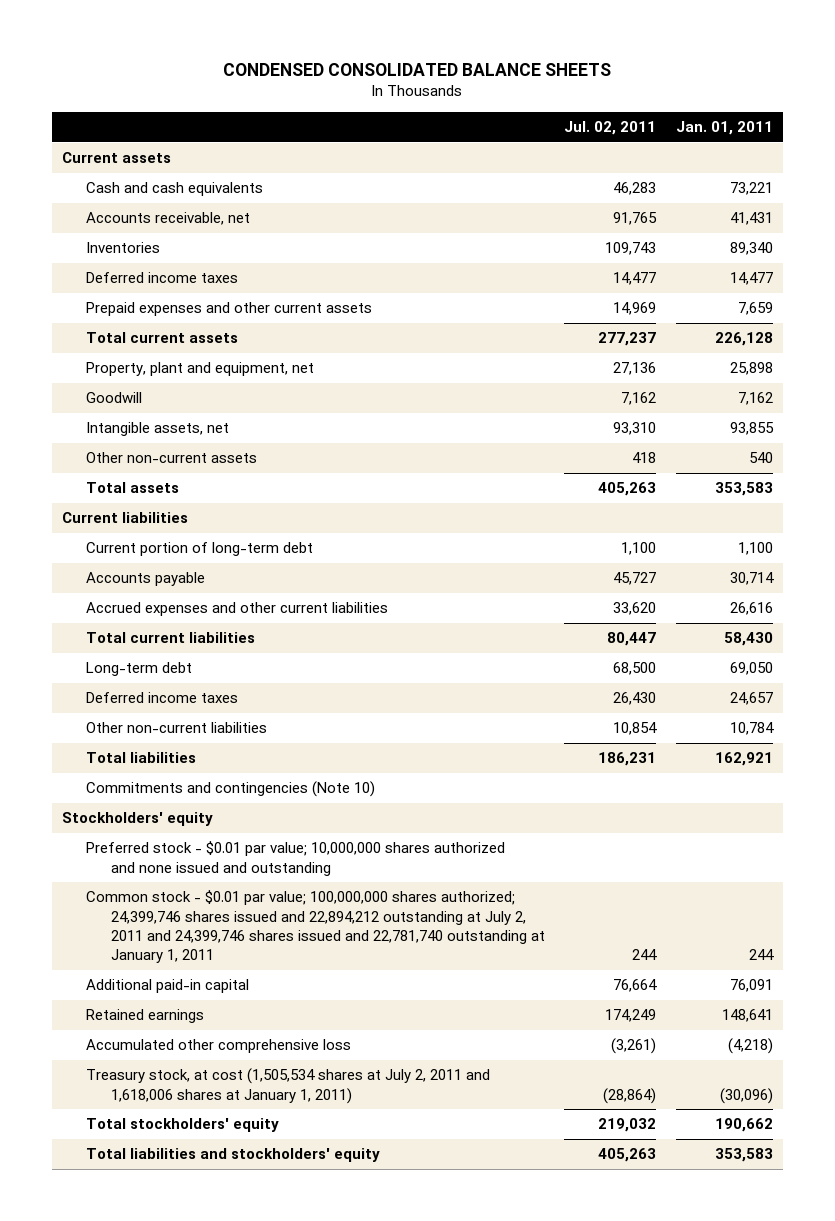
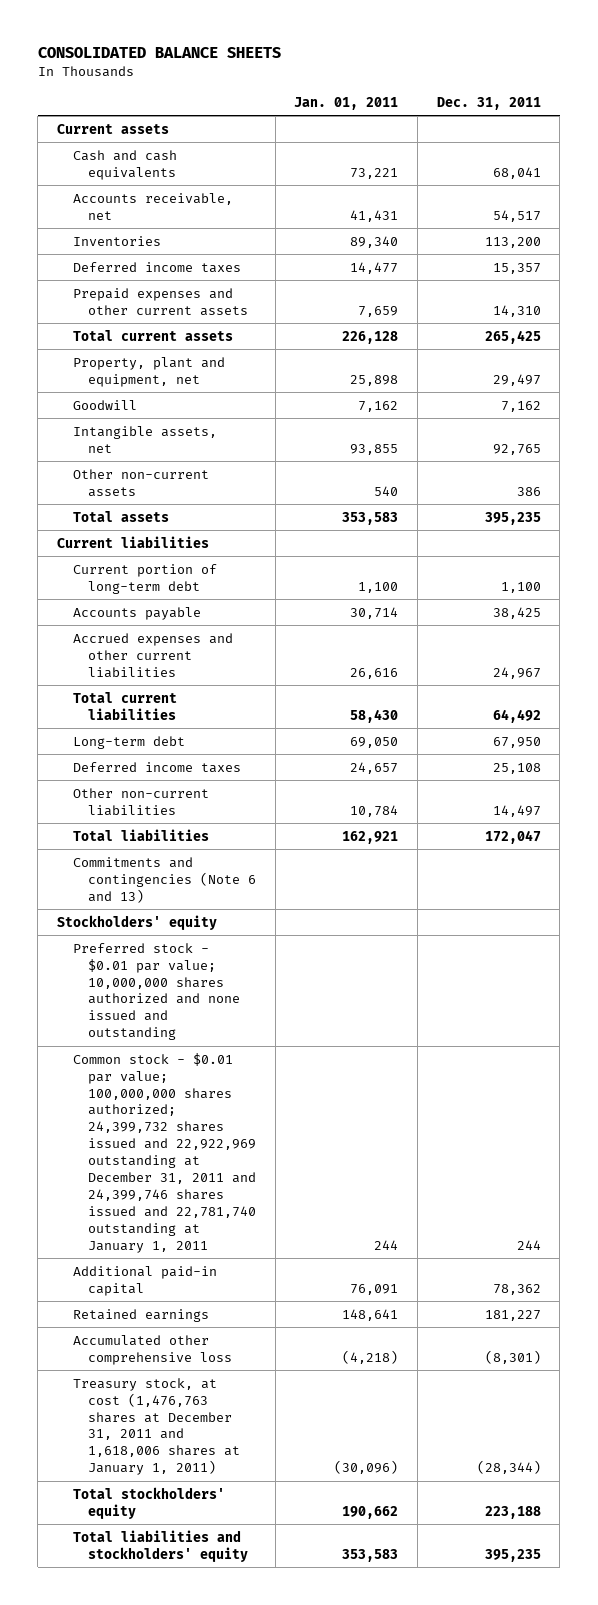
- CONDENSED CONSOLIDATED BALANCE SHEETS
+ CONSOLIDATED BALANCE SHEETS
- | Jul. 02, 2011 | Jan. 01, 2011
+ | Jan. 01, 2011 | Dec. 31, 2011
- Commitments and contingencies (Note 10)
+ Commitments and contingencies (Note 6 and 13)
- Common stock - $0.01 par value; 100,000,000 shares authorized; 24,399,746 shares issued and 22,894,212 outstanding at July 2, 2011 and 24,399,746 shares issued and 22,781,740 outstanding at January 1, 2011 | 244 | 244
+ Common stock - $0.01 par value; 100,000,000 shares authorized; 24,399,732 shares issued and 22,922,969 outstanding at December 31, 2011 and 24,399,746 shares issued and 22,781,740 outstanding at January 1, 2011 | 244 | 244
- Treasury stock, at cost (1,505,534 shares at July 2, 2011 and 1,618,006 shares at January 1, 2011) | (28,864) | (30,096)
+ Treasury stock, at cost (1,476,763 shares at December 31, 2011 and 1,618,006 shares at January 1, 2011) | (30,096) | (28,344)

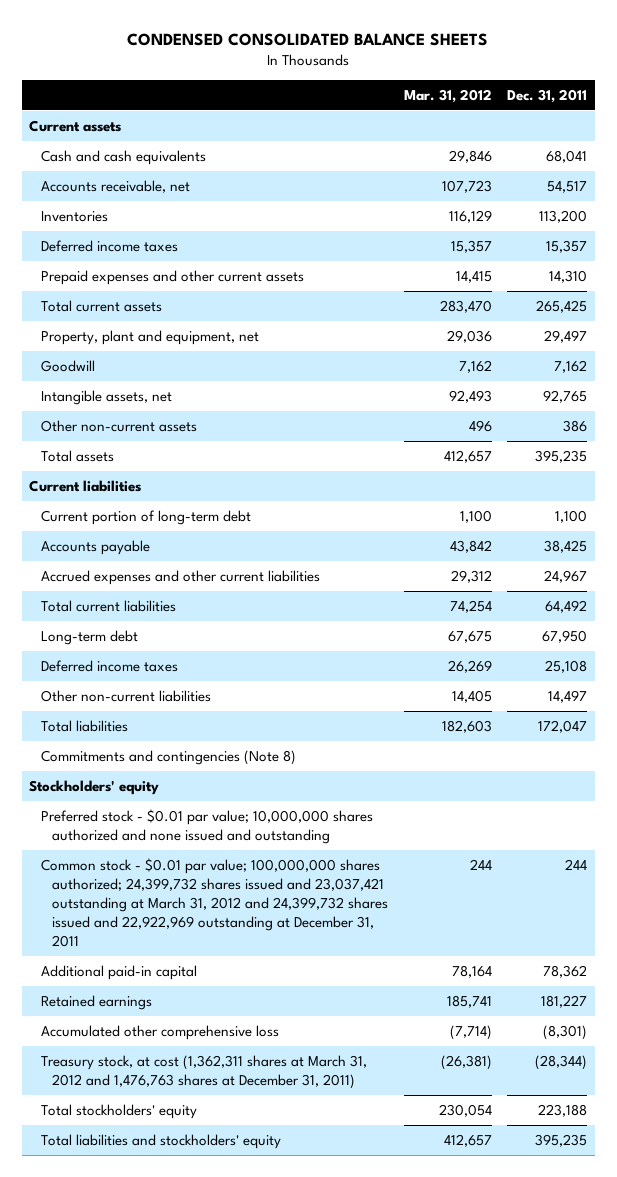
- CONSOLIDATED BALANCE SHEETS
+ CONDENSED CONSOLIDATED BALANCE SHEETS
- | Jan. 01, 2011 | Dec. 31, 2011
+ | Mar. 31, 2012 | Dec. 31, 2011
- Commitments and contingencies (Note 6 and 13)
+ Commitments and contingencies (Note 8)
- Common stock - $0.01 par value; 100,000,000 shares authorized; 24,399,732 shares issued and 22,922,969 outstanding at December 31, 2011 and 24,399,746 shares issued and 22,781,740 outstanding at January 1, 2011 | 244 | 244
+ Common stock - $0.01 par value; 100,000,000 shares authorized; 24,399,732 shares issued and 23,037,421 outstanding at March 31, 2012 and 24,399,732 shares issued and 22,922,969 outstanding at December 31, 2011 | 244 | 244
- Treasury stock, at cost (1,476,763 shares at December 31, 2011 and 1,618,006 shares at January 1, 2011) | (30,096) | (28,344)
+ Treasury stock, at cost (1,362,311 shares at March 31, 2012 and 1,476,763 shares at December 31, 2011) | (26,381) | (28,344)

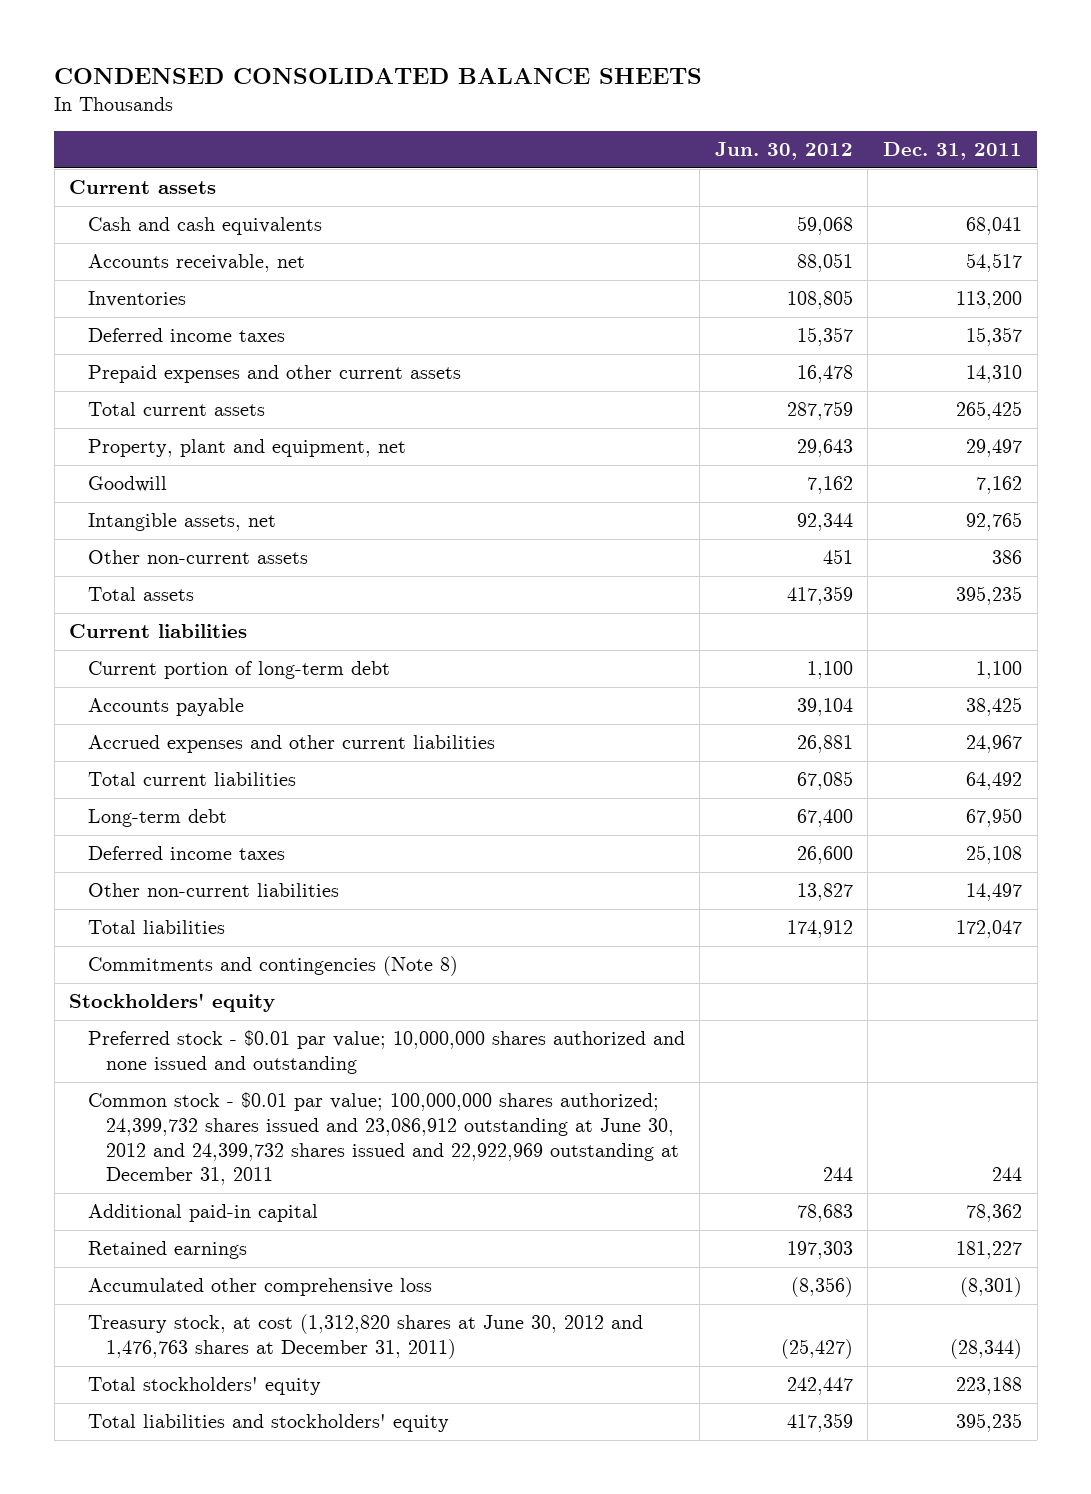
- | Mar. 31, 2012 | Dec. 31, 2011
+ | Jun. 30, 2012 | Dec. 31, 2011
- Common stock - $0.01 par value; 100,000,000 shares authorized; 24,399,732 shares issued and 23,037,421 outstanding at March 31, 2012 and 24,399,732 shares issued and 22,922,969 outstanding at December 31, 2011 | 244 | 244
+ Common stock - $0.01 par value; 100,000,000 shares authorized; 24,399,732 shares issued and 23,086,912 outstanding at June 30, 2012 and 24,399,732 shares issued and 22,922,969 outstanding at December 31, 2011 | 244 | 244
- Treasury stock, at cost (1,362,311 shares at March 31, 2012 and 1,476,763 shares at December 31, 2011) | (26,381) | (28,344)
+ Treasury stock, at cost (1,312,820 shares at June 30, 2012 and 1,476,763 shares at December 31, 2011) | (25,427) | (28,344)

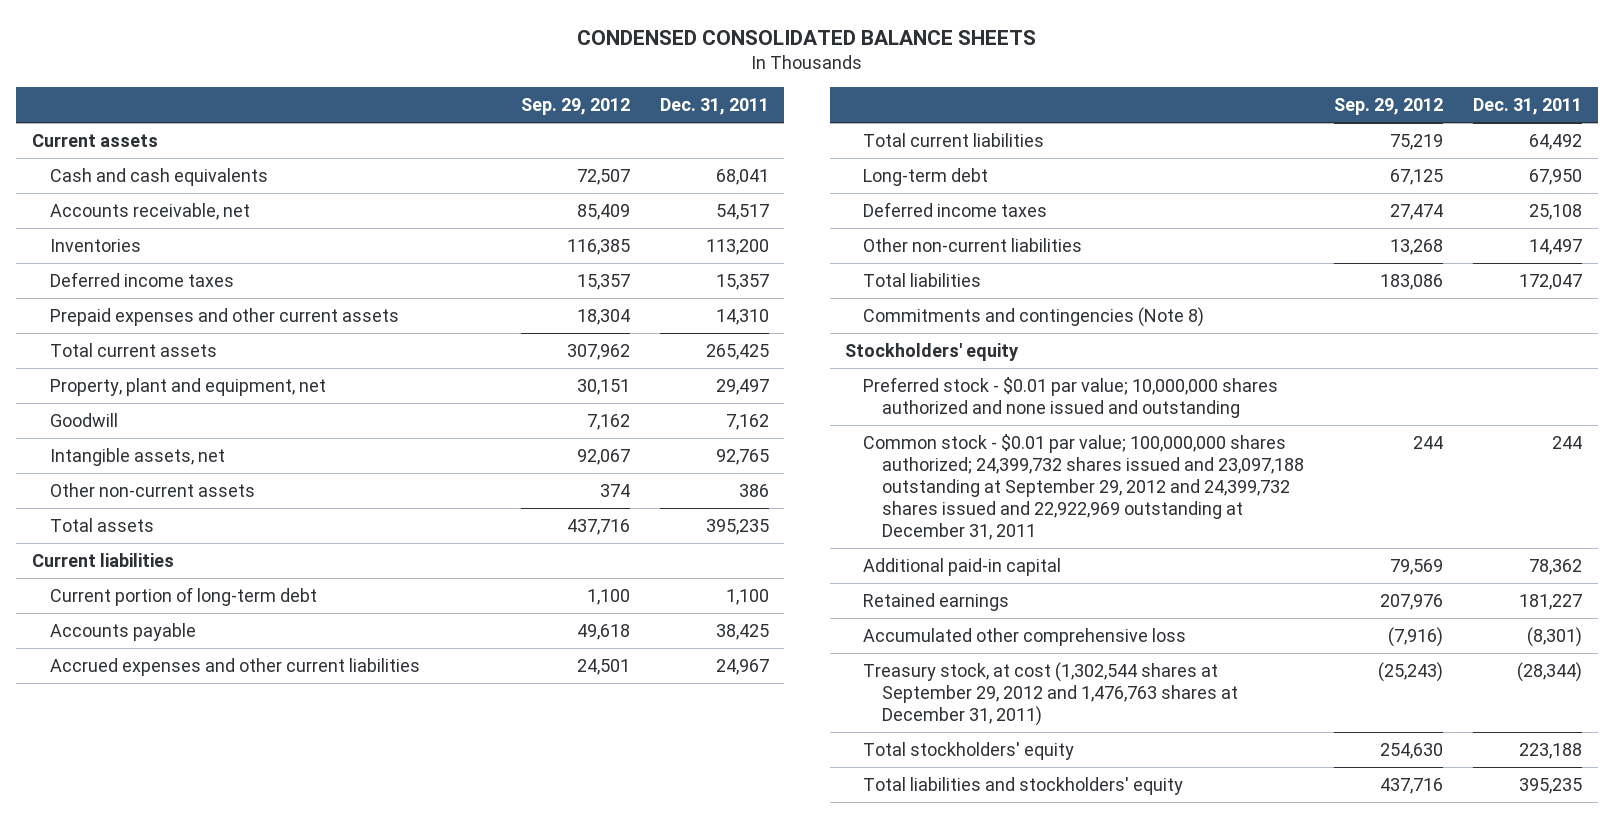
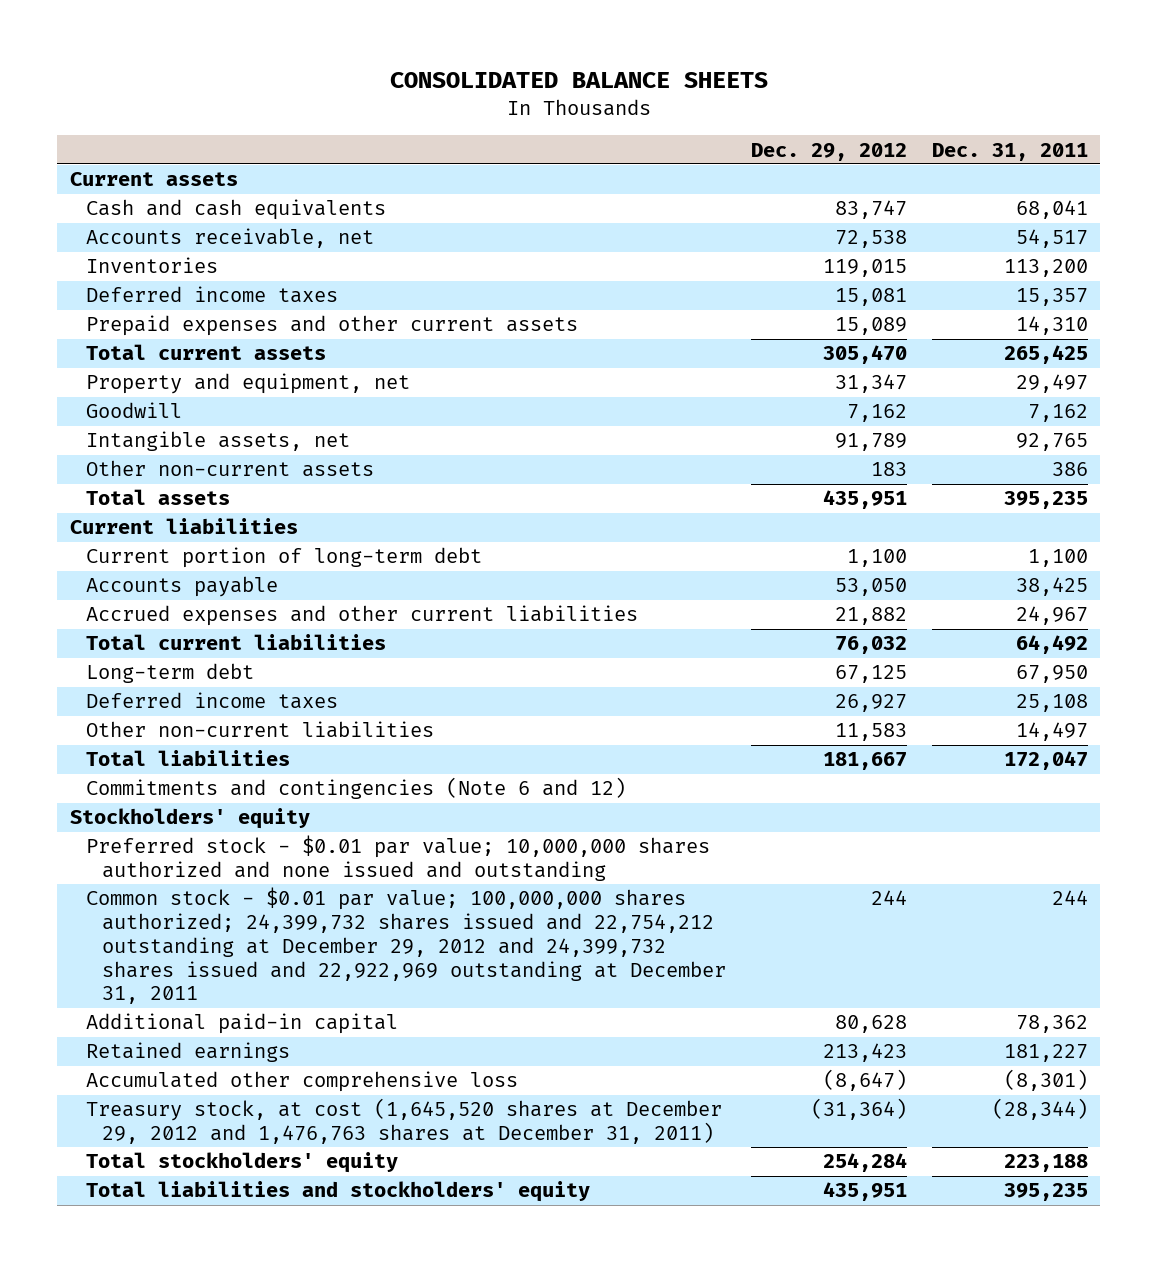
- CONDENSED CONSOLIDATED BALANCE SHEETS
+ CONSOLIDATED BALANCE SHEETS
- | Sep. 29, 2012 | Dec. 31, 2011
+ | Dec. 29, 2012 | Dec. 31, 2011
- Property, plant and equipment, net | 30,151 | 29,497
+ Property and equipment, net | 31,347 | 29,497
- Commitments and contingencies (Note 8)
+ Commitments and contingencies (Note 6 and 12)
- Common stock - $0.01 par value; 100,000,000 shares authorized; 24,399,732 shares issued and 23,097,188 outstanding at September 29, 2012 and 24,399,732 shares issued and 22,922,969 outstanding at December 31, 2011 | 244 | 244
+ Common stock - $0.01 par value; 100,000,000 shares authorized; 24,399,732 shares issued and 22,754,212 outstanding at December 29, 2012 and 24,399,732 shares issued and 22,922,969 outstanding at December 31, 2011 | 244 | 244
- Treasury stock, at cost (1,302,544 shares at September 29, 2012 and 1,476,763 shares at December 31, 2011) | (25,243) | (28,344)
+ Treasury stock, at cost (1,645,520 shares at December 29, 2012 and 1,476,763 shares at December 31, 2011) | (31,364) | (28,344)

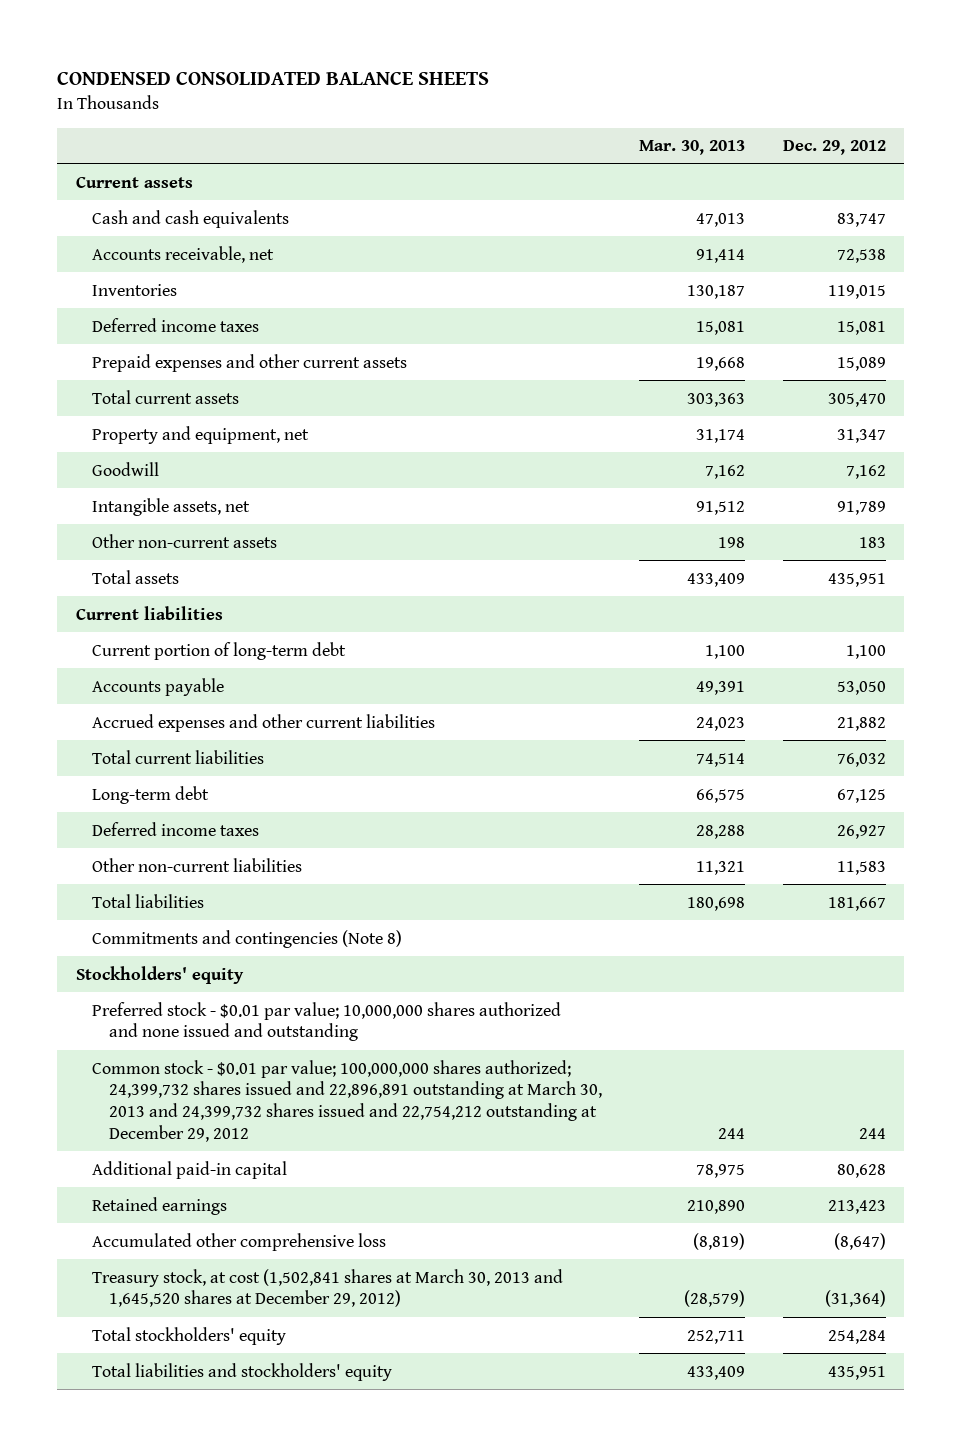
- CONSOLIDATED BALANCE SHEETS
+ CONDENSED CONSOLIDATED BALANCE SHEETS
- | Dec. 29, 2012 | Dec. 31, 2011
+ | Mar. 30, 2013 | Dec. 29, 2012
- Commitments and contingencies (Note 6 and 12)
+ Commitments and contingencies (Note 8)
- Common stock - $0.01 par value; 100,000,000 shares authorized; 24,399,732 shares issued and 22,754,212 outstanding at December 29, 2012 and 24,399,732 shares issued and 22,922,969 outstanding at December 31, 2011 | 244 | 244
+ Common stock - $0.01 par value; 100,000,000 shares authorized; 24,399,732 shares issued and 22,896,891 outstanding at March 30, 2013 and 24,399,732 shares issued and 22,754,212 outstanding at December 29, 2012 | 244 | 244
- Treasury stock, at cost (1,645,520 shares at December 29, 2012 and 1,476,763 shares at December 31, 2011) | (31,364) | (28,344)
+ Treasury stock, at cost (1,502,841 shares at March 30, 2013 and 1,645,520 shares at December 29, 2012) | (28,579) | (31,364)

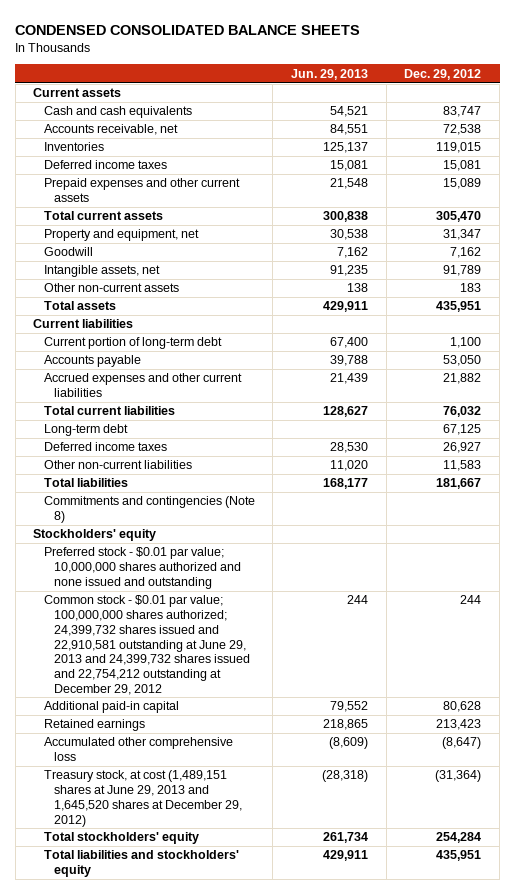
- | Mar. 30, 2013 | Dec. 29, 2012
+ | Jun. 29, 2013 | Dec. 29, 2012
- Common stock - $0.01 par value; 100,000,000 shares authorized; 24,399,732 shares issued and 22,896,891 outstanding at March 30, 2013 and 24,399,732 shares issued and 22,754,212 outstanding at December 29, 2012 | 244 | 244
+ Common stock - $0.01 par value; 100,000,000 shares authorized; 24,399,732 shares issued and 22,910,581 outstanding at June 29, 2013 and 24,399,732 shares issued and 22,754,212 outstanding at December 29, 2012 | 244 | 244
- Treasury stock, at cost (1,502,841 shares at March 30, 2013 and 1,645,520 shares at December 29, 2012) | (28,579) | (31,364)
+ Treasury stock, at cost (1,489,151 shares at June 29, 2013 and 1,645,520 shares at December 29, 2012) | (28,318) | (31,364)

